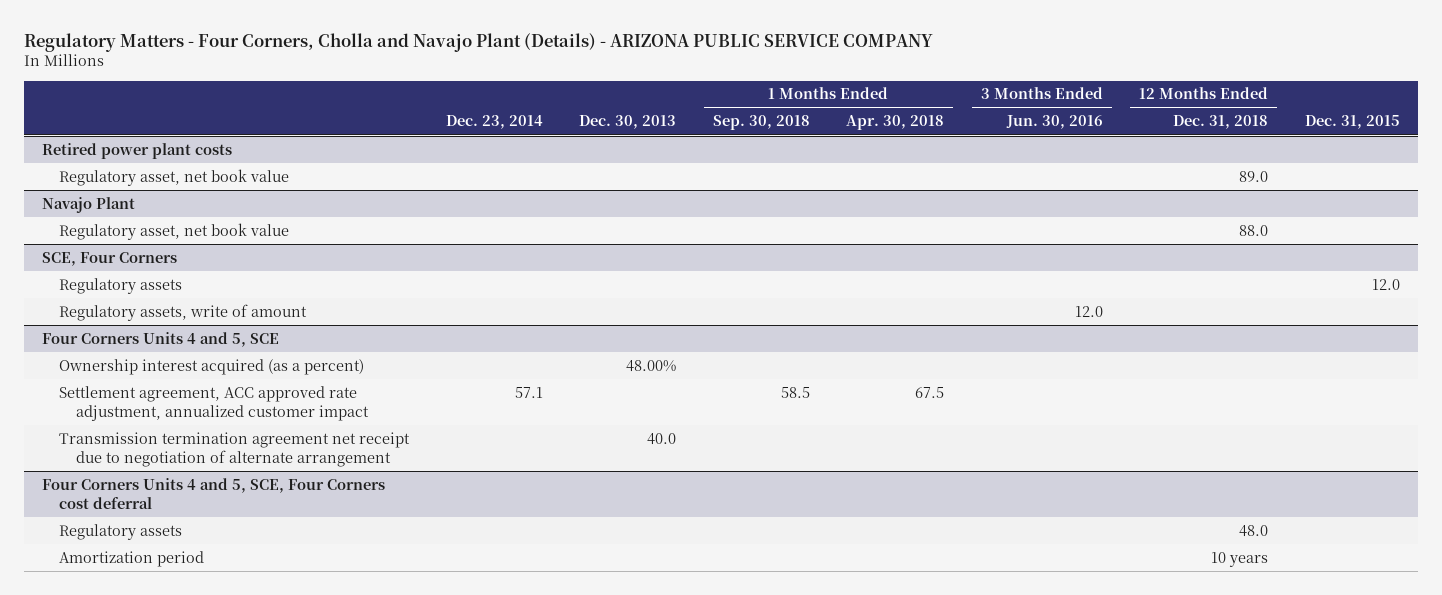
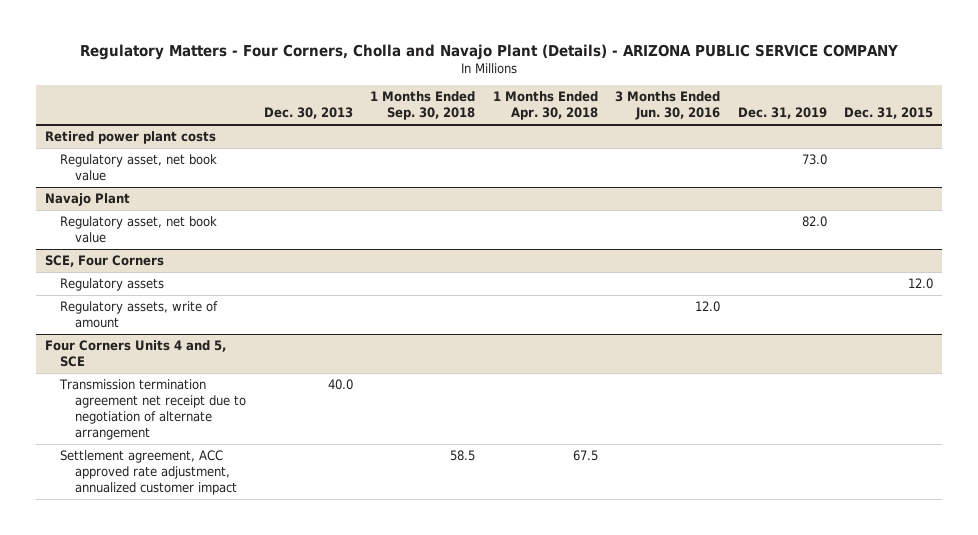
- | Dec. 23, 2014 | Dec. 30, 2013 | 1 Months Ended Sep. 30, 2018 | 1 Months Ended Apr. 30, 2018 | 3 Months Ended Jun. 30, 2016 | 12 Months Ended Dec. 31, 2018 | Dec. 31, 2015
+ | Dec. 30, 2013 | 1 Months Ended Sep. 30, 2018 | 1 Months Ended Apr. 30, 2018 | 3 Months Ended Jun. 30, 2016 | Dec. 31, 2019 | Dec. 31, 2015
@ Four Corners Units 4 and 5, SCE
- Ownership interest acquired (as a percent) | | 48.00% | | | | |
- Four Corners Units 4 and 5, SCE, Four Corners cost deferral
- Regulatory assets | | | | | | 48.0 |
- Amortization period | | | | | | 10 years |
@ Four Corners Units 4 and 5, SCE
moved down: Settlement agreement, ACC approved rate adjustment, annualized customer impact | | 58.5 | 67.5 | | |

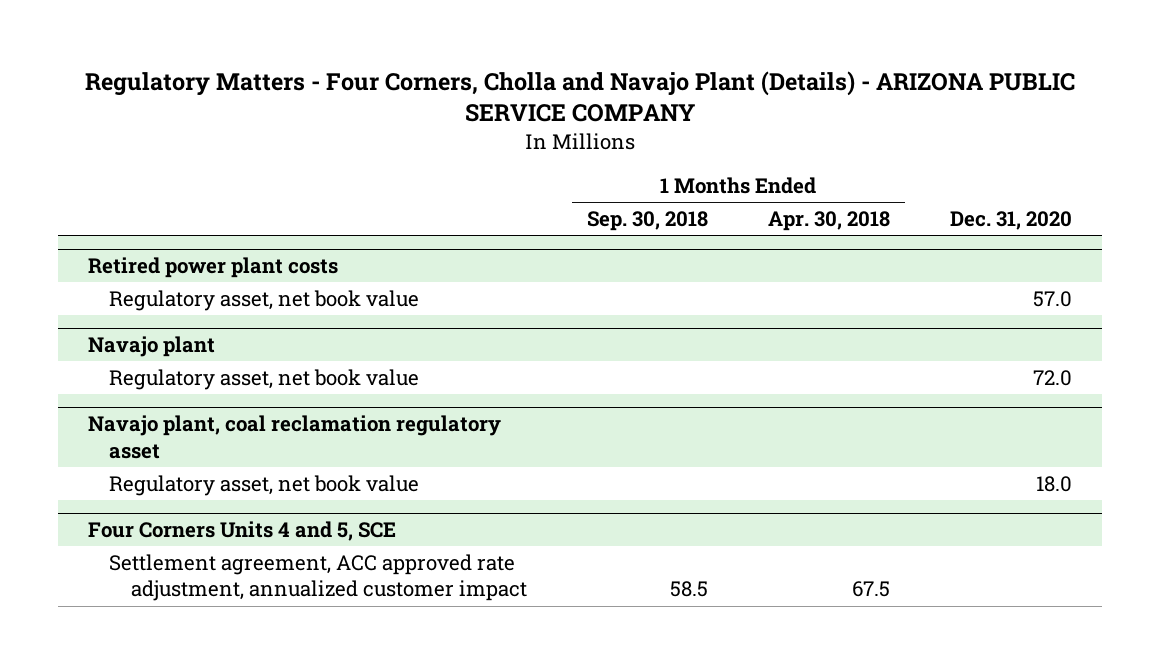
- | Dec. 30, 2013 | 1 Months Ended Sep. 30, 2018 | 1 Months Ended Apr. 30, 2018 | 3 Months Ended Jun. 30, 2016 | Dec. 31, 2019 | Dec. 31, 2015
+ | 1 Months Ended Sep. 30, 2018 | 1 Months Ended Apr. 30, 2018 | Dec. 31, 2020
- Navajo Plant
+ Navajo plant
- SCE, Four Corners
- Regulatory assets | | | | | | 12.0
- Regulatory assets, write of amount | | | | 12.0 | |
+ Navajo plant, coal reclamation regulatory asset
+ Regulatory asset, net book value | | | 18.0
@ Four Corners Units 4 and 5, SCE
- Transmission termination agreement net receipt due to negotiation of alternate arrangement | 40.0 | | | | |

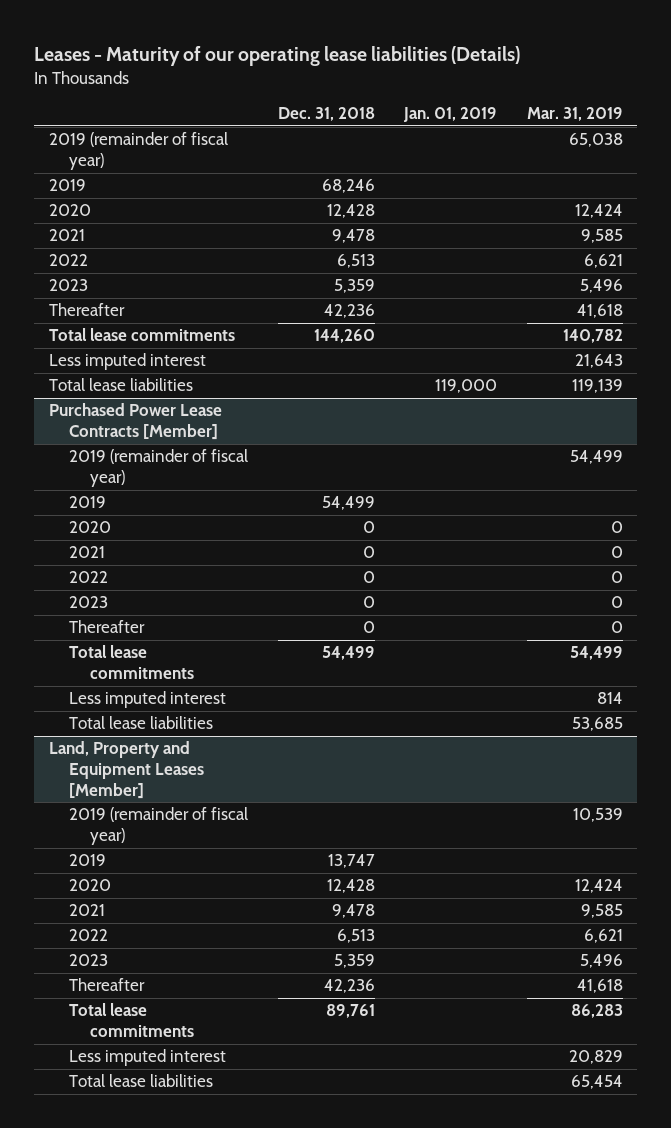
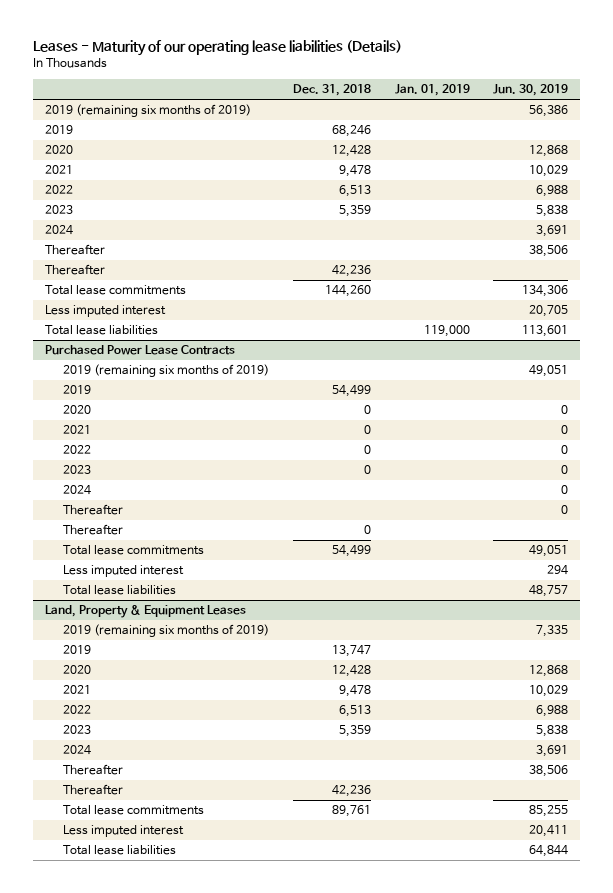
- | Dec. 31, 2018 | Jan. 01, 2019 | Mar. 31, 2019
+ | Dec. 31, 2018 | Jan. 01, 2019 | Jun. 30, 2019
- 2019 (remainder of fiscal year) | | | 65,038
+ 2019 (remaining six months of 2019) | | | 56,386
+ 2024 | | | 3,691
+ Thereafter | | | 38,506
- Purchased Power Lease Contracts [Member]
- 2019 (remainder of fiscal year) | | | 54,499
+ Purchased Power Lease Contracts
+ 2019 (remaining six months of 2019) | | | 49,051
+ 2024 | | | 0
+ Thereafter | | | 0
- Land, Property and Equipment Leases [Member]
- 2019 (remainder of fiscal year) | | | 10,539
+ Land, Property & Equipment Leases
+ 2019 (remaining six months of 2019) | | | 7,335
+ 2024 | | | 3,691
+ Thereafter | | | 38,506

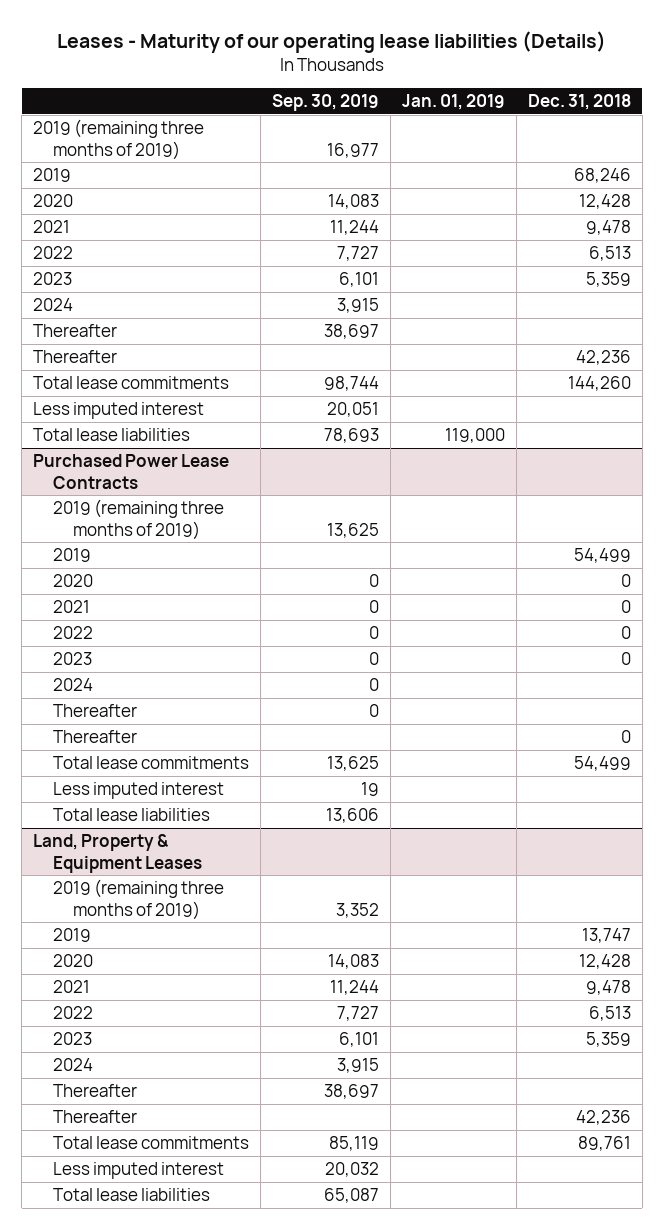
- | Dec. 31, 2018 | Jan. 01, 2019 | Jun. 30, 2019
+ | Sep. 30, 2019 | Jan. 01, 2019 | Dec. 31, 2018
- 2019 (remaining six months of 2019) | | | 56,386
+ 2019 (remaining three months of 2019) | 16,977 | |
@ Purchased Power Lease Contracts
- 2019 (remaining six months of 2019) | | | 49,051
+ 2019 (remaining three months of 2019) | 13,625 | |
@ Land, Property & Equipment Leases
- 2019 (remaining six months of 2019) | | | 7,335
+ 2019 (remaining three months of 2019) | 3,352 | |

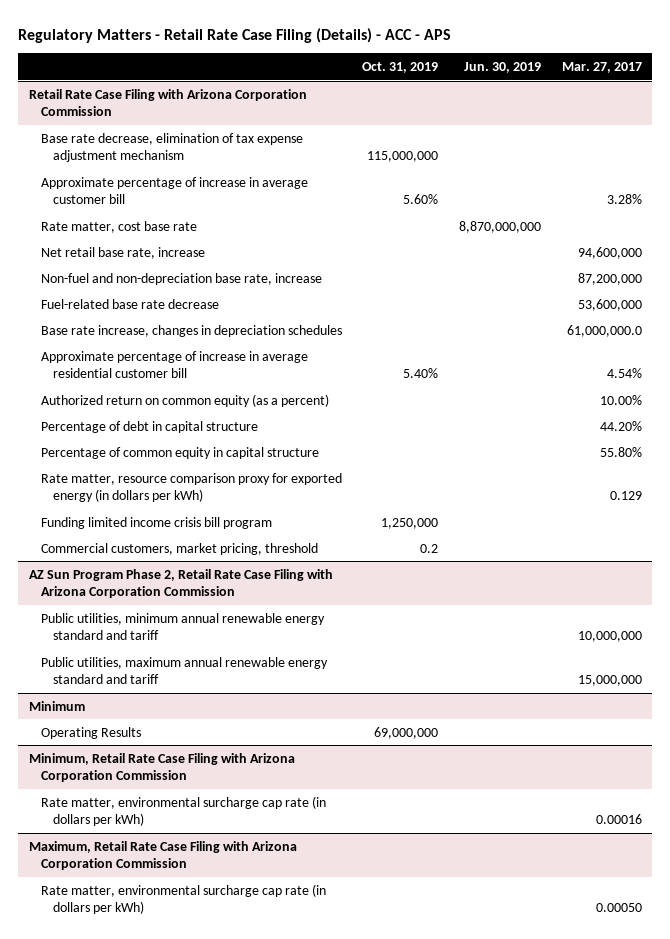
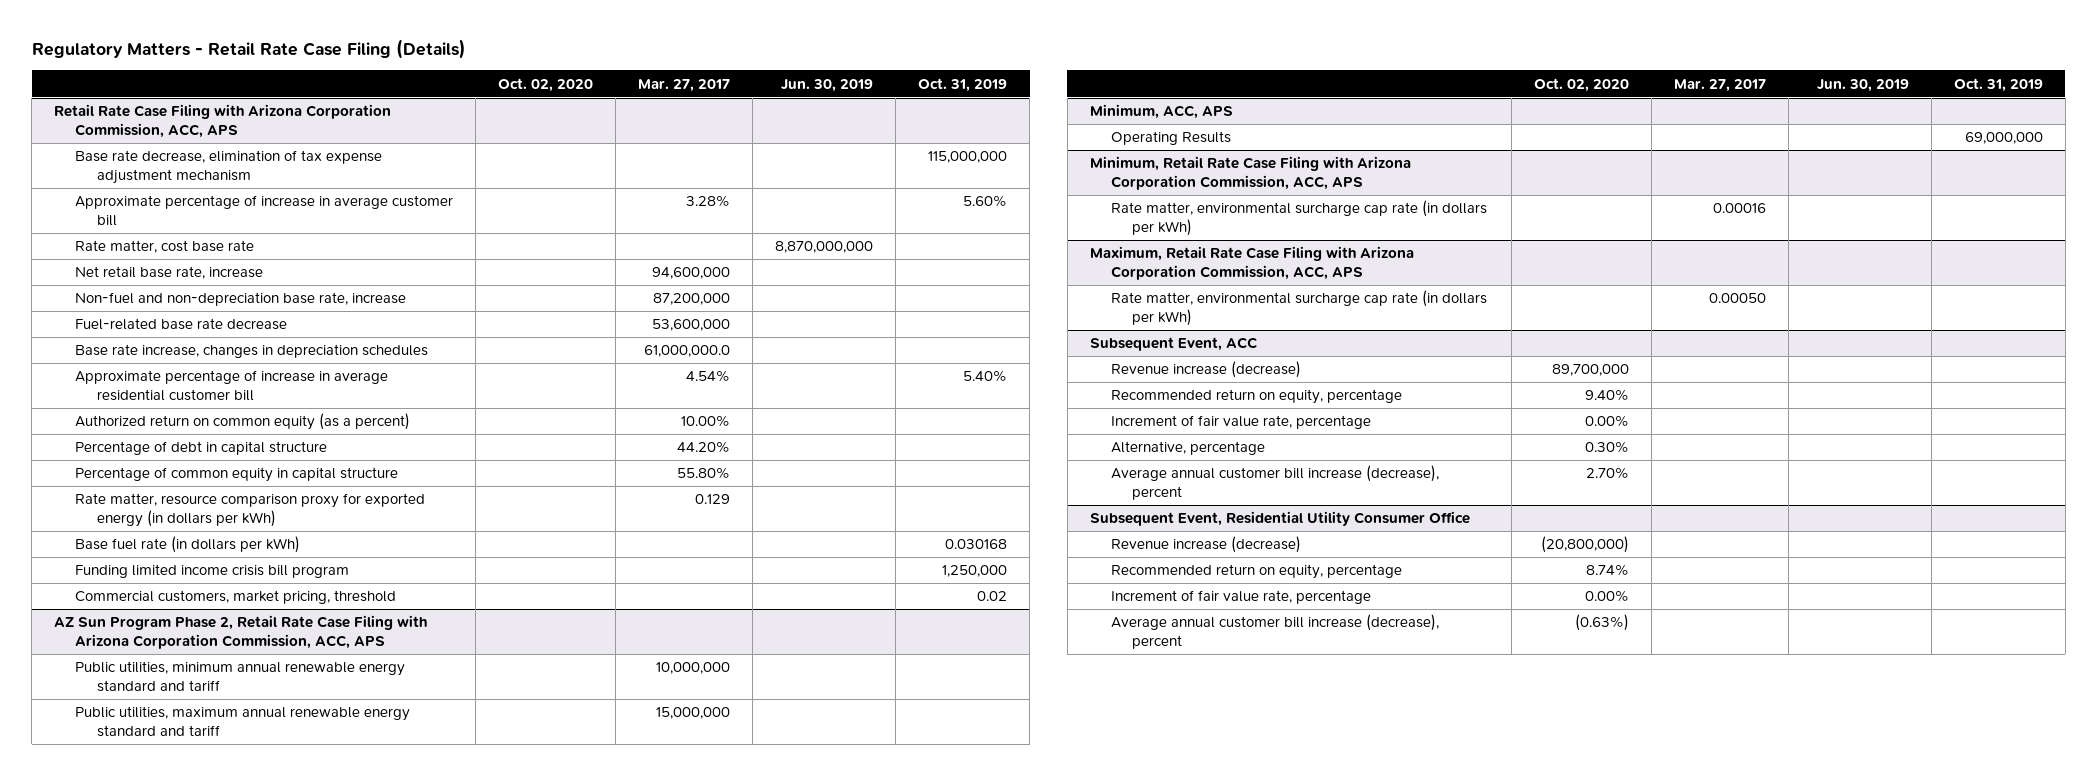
- Regulatory Matters - Retail Rate Case Filing (Details) - ACC - APS
+ Regulatory Matters - Retail Rate Case Filing (Details)
- | Oct. 31, 2019 | Jun. 30, 2019 | Mar. 27, 2017
+ | Oct. 02, 2020 | Mar. 27, 2017 | Jun. 30, 2019 | Oct. 31, 2019
- Retail Rate Case Filing with Arizona Corporation Commission
+ Retail Rate Case Filing with Arizona Corporation Commission, ACC, APS
+ Base fuel rate (in dollars per kWh) | | | | 0.030168
- Commercial customers, market pricing, threshold | 0.2 | |
- AZ Sun Program Phase 2, Retail Rate Case Filing with Arizona Corporation Commission
+ Commercial customers, market pricing, threshold | | | | 0.02
+ AZ Sun Program Phase 2, Retail Rate Case Filing with Arizona Corporation Commission, ACC, APS
- Minimum
+ Minimum, ACC, APS
- Minimum, Retail Rate Case Filing with Arizona Corporation Commission
+ Minimum, Retail Rate Case Filing with Arizona Corporation Commission, ACC, APS
- Maximum, Retail Rate Case Filing with Arizona Corporation Commission
+ Maximum, Retail Rate Case Filing with Arizona Corporation Commission, ACC, APS
+ Subsequent Event, ACC
+ Revenue increase (decrease) | 89,700,000 | | |
+ Recommended return on equity, percentage | 9.40% | | |
+ Increment of fair value rate, percentage | 0.00% | | |
+ Alternative, percentage | 0.30% | | |
+ Average annual customer bill increase (decrease), percent | 2.70% | | |
+ Subsequent Event, Residential Utility Consumer Office
+ Revenue increase (decrease) | (20,800,000) | | |
+ Recommended return on equity, percentage | 8.74% | | |
+ Increment of fair value rate, percentage | 0.00% | | |
+ Average annual customer bill increase (decrease), percent | (0.63%) | | |

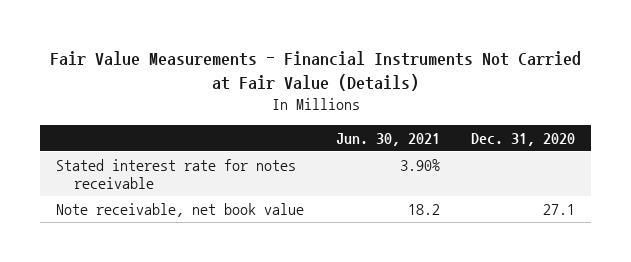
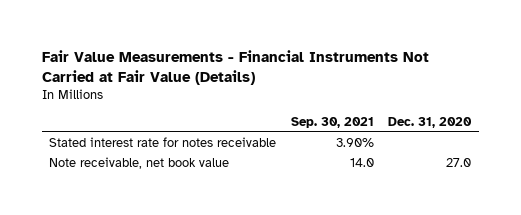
- | Jun. 30, 2021 | Dec. 31, 2020
+ | Sep. 30, 2021 | Dec. 31, 2020
- Note receivable, net book value | 18.2 | 27.1
+ Note receivable, net book value | 14.0 | 27.0

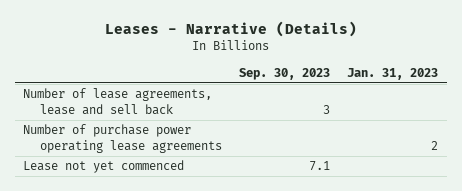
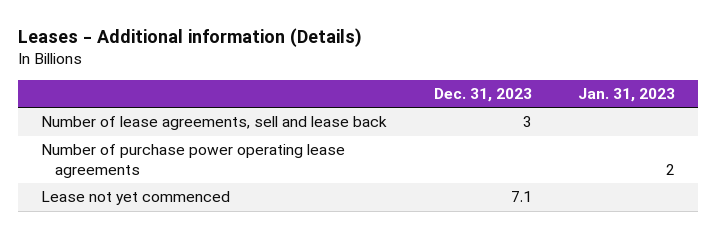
- Leases - Narrative (Details)
+ Leases - Additional information (Details)
- | Sep. 30, 2023 | Jan. 31, 2023
+ | Dec. 31, 2023 | Jan. 31, 2023
- Number of lease agreements, lease and sell back | 3 |
+ Number of lease agreements, sell and lease back | 3 |

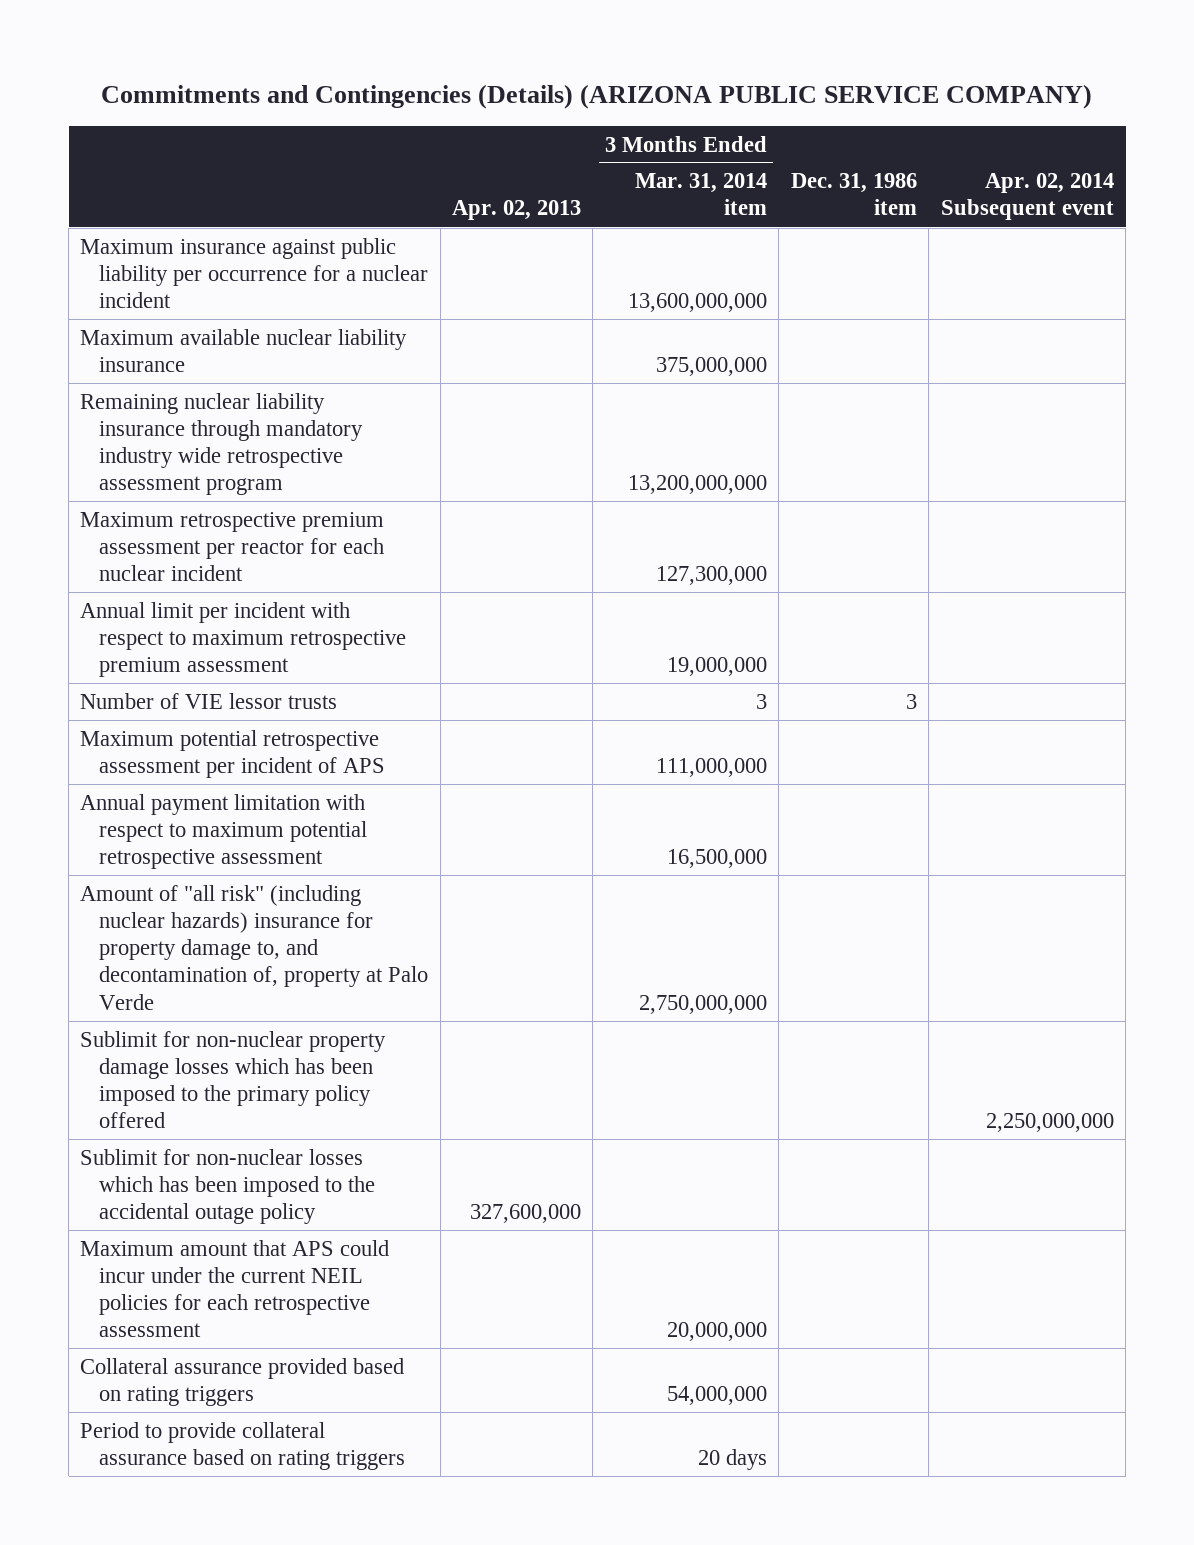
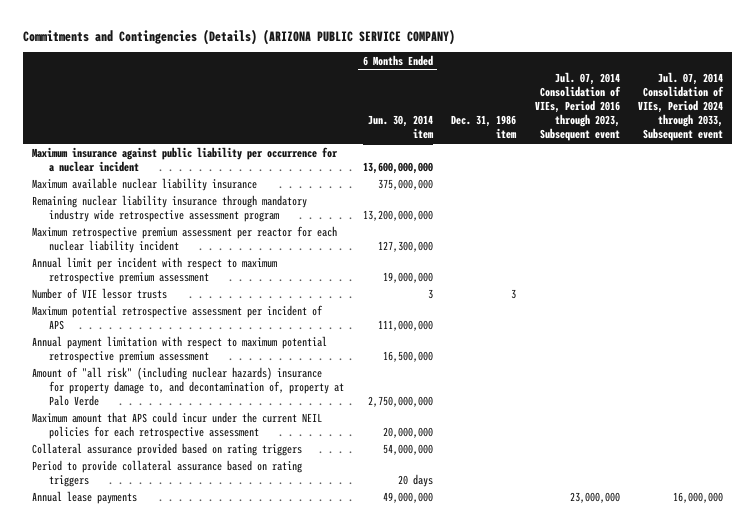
- | Apr. 02, 2013 | 3 Months Ended Mar. 31, 2014 item | Dec. 31, 1986 item | Apr. 02, 2014 Subsequent event
+ | 6 Months Ended Jun. 30, 2014 item | Dec. 31, 1986 item | Jul. 07, 2014 Consolidation of VIEs, Period 2016 through 2023, Subsequent event | Jul. 07, 2014 Consolidation of VIEs, Period 2024 through 2033, Subsequent event
- Maximum retrospective premium assessment per reactor for each nuclear incident | | 127,300,000 | |
+ Maximum retrospective premium assessment per reactor for each nuclear liability incident | 127,300,000 | | |
- Annual payment limitation with respect to maximum potential retrospective assessment | | 16,500,000 | |
+ Annual payment limitation with respect to maximum potential retrospective premium assessment | 16,500,000 | | |
- Sublimit for non-nuclear property damage losses which has been imposed to the primary policy offered | | | | 2,250,000,000
- Sublimit for non-nuclear losses which has been imposed to the accidental outage policy | 327,600,000 | | |
+ Annual lease payments | 49,000,000 | | 23,000,000 | 16,000,000

